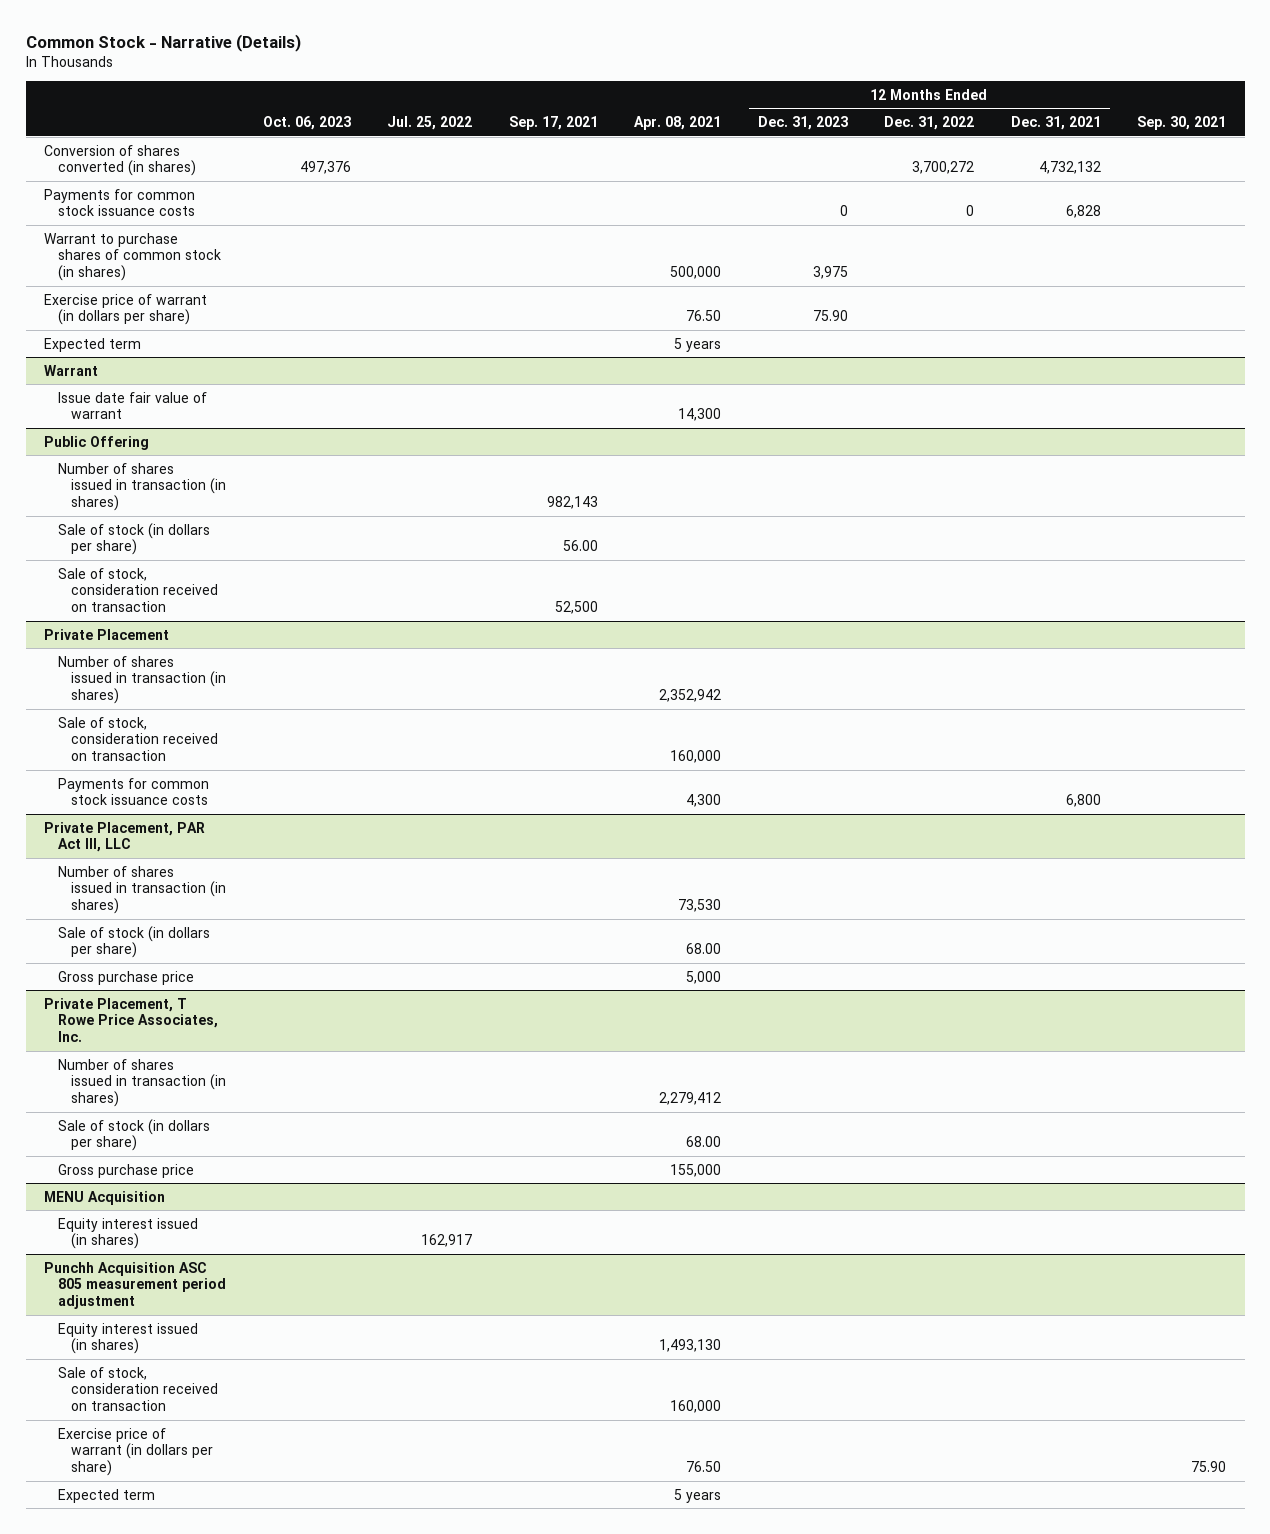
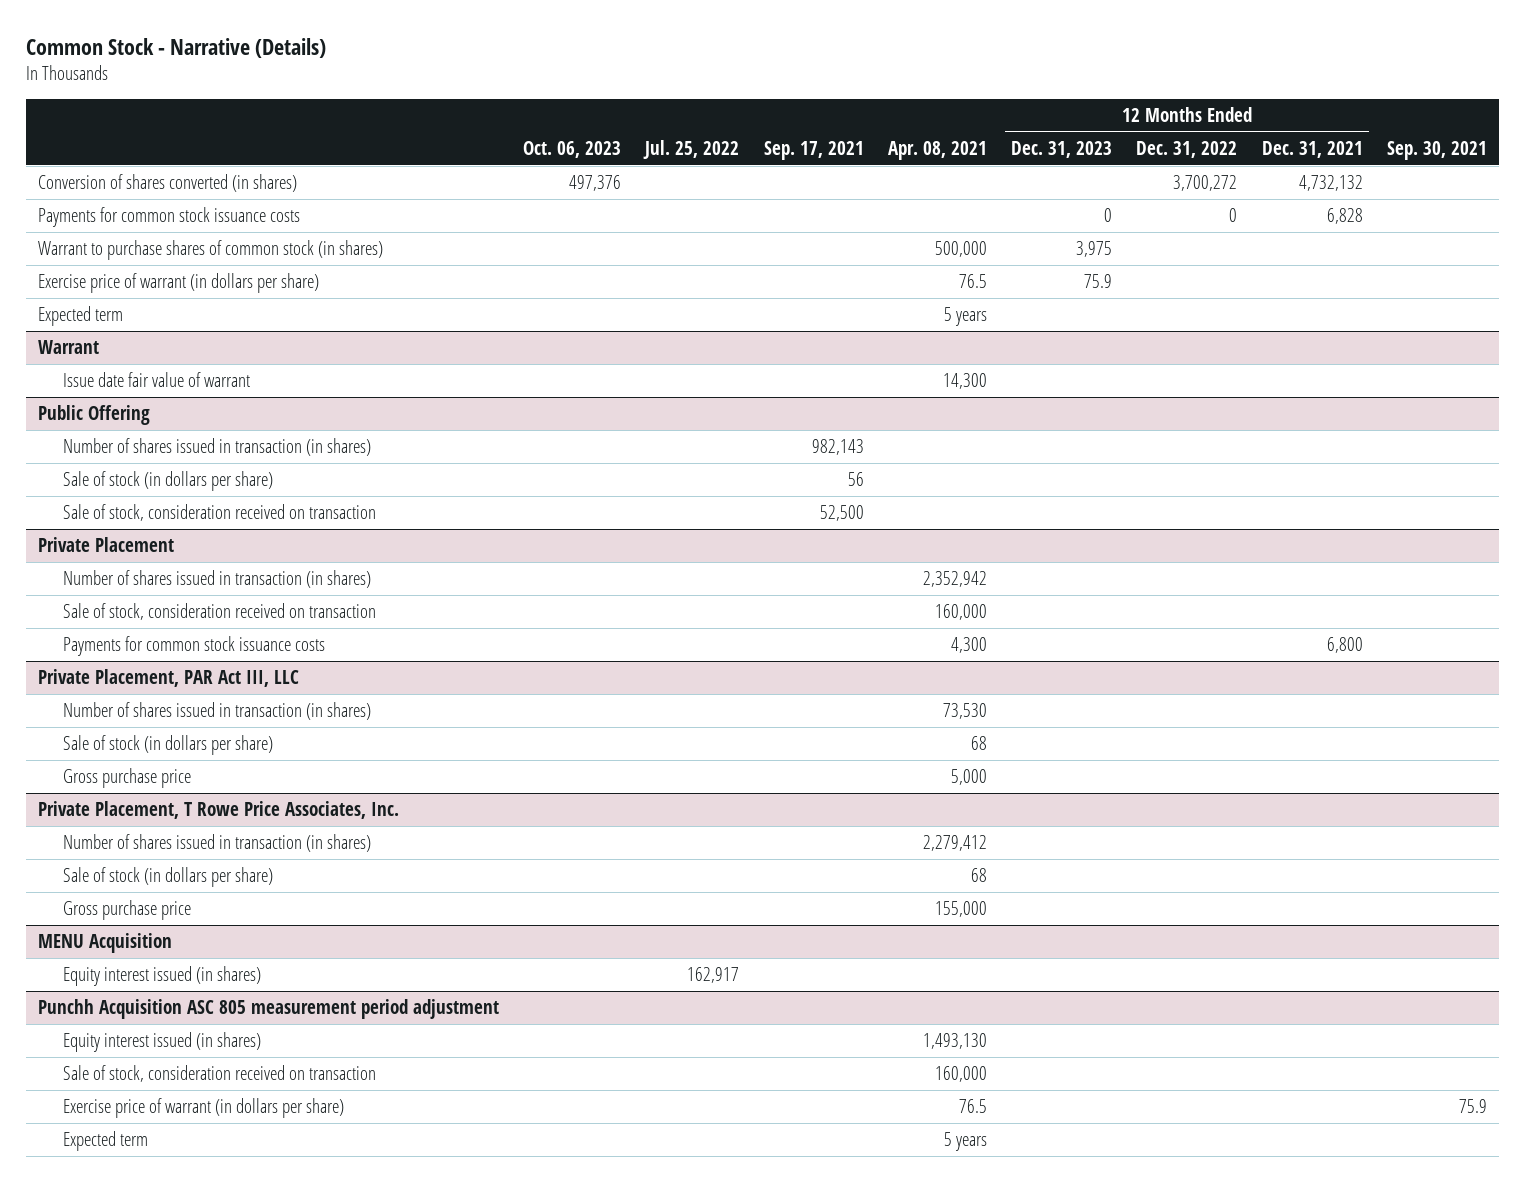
- Exercise price of warrant (in dollars per share) | | | | 76.50 | 75.90 | | |
+ Exercise price of warrant (in dollars per share) | | | | 76.5 | 75.9 | | |
@ Public Offering
- Sale of stock (in dollars per share) | | | 56.00 | | | | |
+ Sale of stock (in dollars per share) | | | 56 | | | | |
@ Private Placement, PAR Act III, LLC
- Sale of stock (in dollars per share) | | | | 68.00 | | | |
+ Sale of stock (in dollars per share) | | | | 68 | | | |
@ Private Placement, T Rowe Price Associates, Inc.
- Sale of stock (in dollars per share) | | | | 68.00 | | | |
+ Sale of stock (in dollars per share) | | | | 68 | | | |
@ Punchh Acquisition ASC 805 measurement period adjustment
- Exercise price of warrant (in dollars per share) | | | | 76.50 | | | | 75.90
+ Exercise price of warrant (in dollars per share) | | | | 76.5 | | | | 75.9

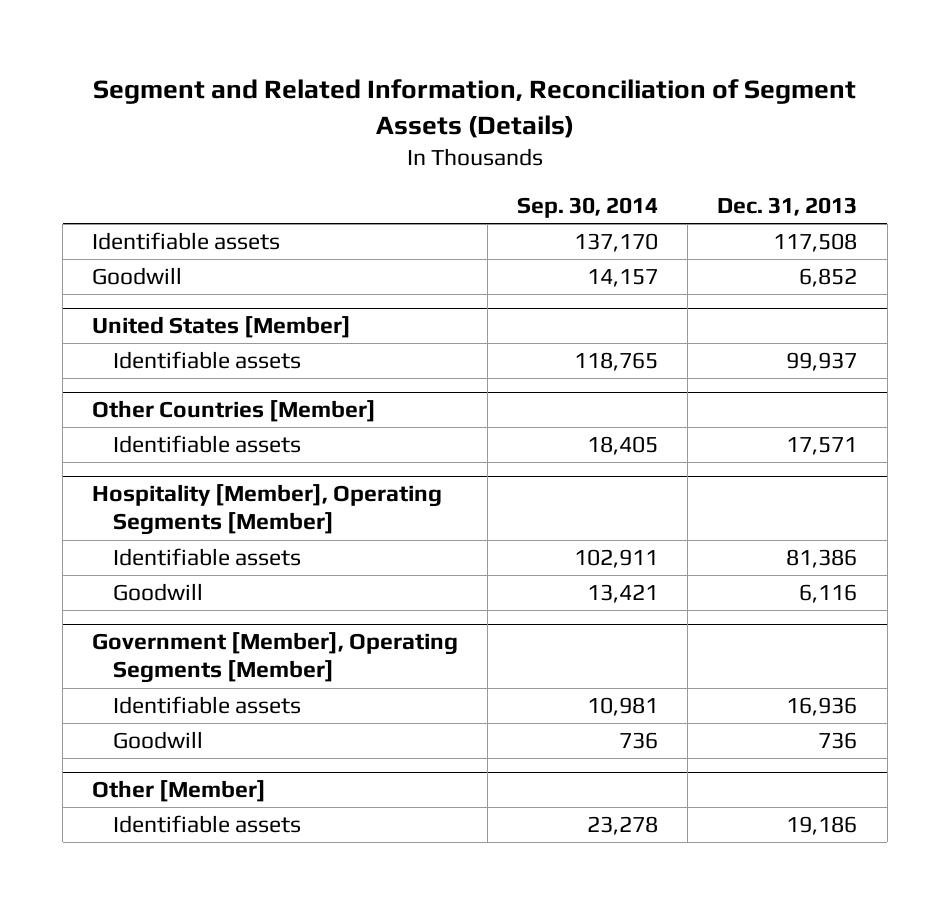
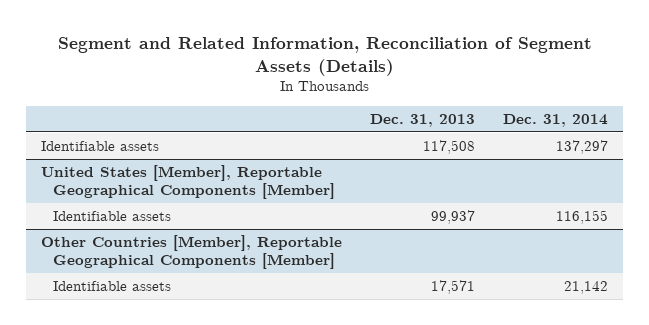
- | Sep. 30, 2014 | Dec. 31, 2013
+ | Dec. 31, 2013 | Dec. 31, 2014
- Goodwill | 14,157 | 6,852
- United States [Member]
+ United States [Member], Reportable Geographical Components [Member]
- Other Countries [Member]
+ Other Countries [Member], Reportable Geographical Components [Member]
- Hospitality [Member], Operating Segments [Member]
- Identifiable assets | 102,911 | 81,386
- Goodwill | 13,421 | 6,116
- Government [Member], Operating Segments [Member]
- Identifiable assets | 10,981 | 16,936
- Goodwill | 736 | 736
- Other [Member]
- Identifiable assets | 23,278 | 19,186

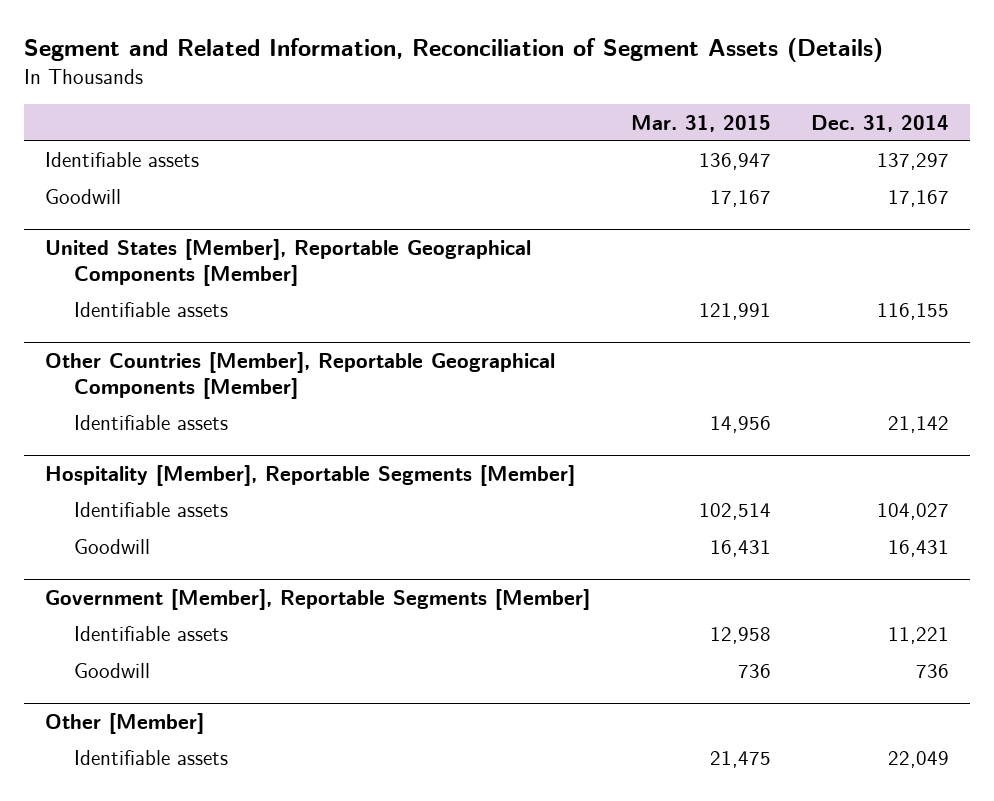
- | Dec. 31, 2013 | Dec. 31, 2014
+ | Mar. 31, 2015 | Dec. 31, 2014
+ Goodwill | 17,167 | 17,167
+ Hospitality [Member], Reportable Segments [Member]
+ Identifiable assets | 102,514 | 104,027
+ Goodwill | 16,431 | 16,431
+ Government [Member], Reportable Segments [Member]
+ Identifiable assets | 12,958 | 11,221
+ Goodwill | 736 | 736
+ Other [Member]
+ Identifiable assets | 21,475 | 22,049

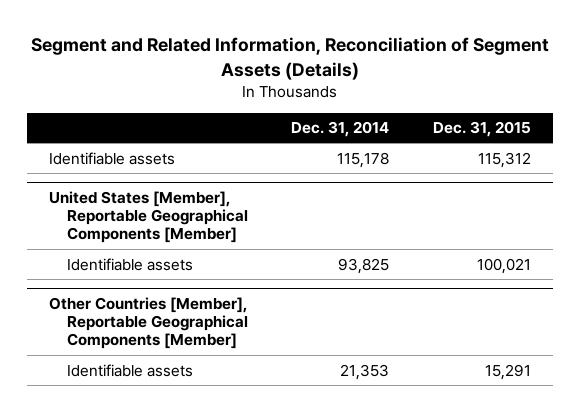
- | Mar. 31, 2015 | Dec. 31, 2014
+ | Dec. 31, 2014 | Dec. 31, 2015
- Identifiable assets | 136,947 | 137,297
- Goodwill | 17,167 | 17,167
+ Identifiable assets | 115,178 | 115,312
@ United States [Member], Reportable Geographical Components [Member]
- Identifiable assets | 121,991 | 116,155
+ Identifiable assets | 93,825 | 100,021
@ Other Countries [Member], Reportable Geographical Components [Member]
- Identifiable assets | 14,956 | 21,142
- Hospitality [Member], Reportable Segments [Member]
- Identifiable assets | 102,514 | 104,027
- Goodwill | 16,431 | 16,431
- Government [Member], Reportable Segments [Member]
- Identifiable assets | 12,958 | 11,221
- Goodwill | 736 | 736
- Other [Member]
- Identifiable assets | 21,475 | 22,049
@ Other Countries [Member], Reportable Geographical Components [Member]
+ Identifiable assets | 21,353 | 15,291

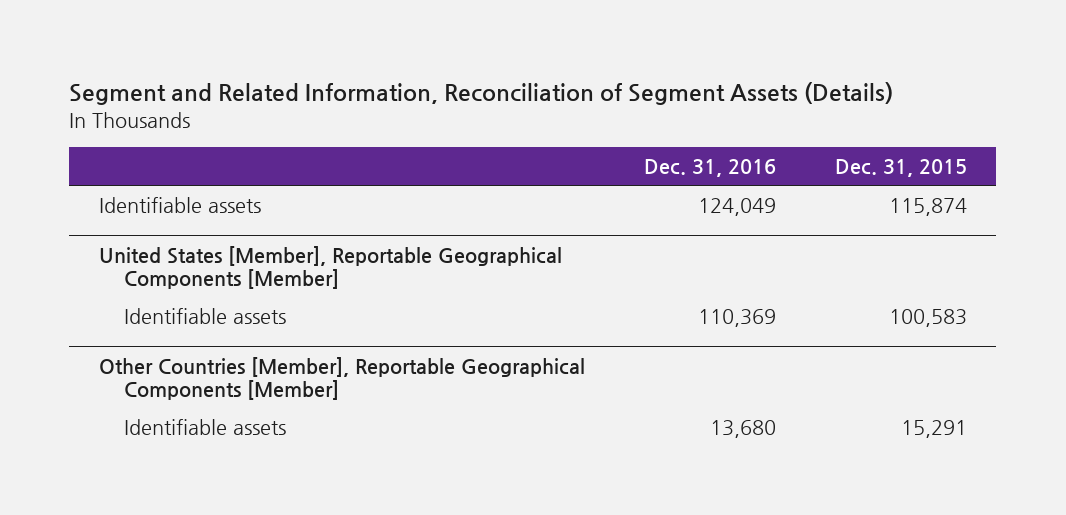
- | Dec. 31, 2014 | Dec. 31, 2015
+ | Dec. 31, 2016 | Dec. 31, 2015
- Identifiable assets | 115,178 | 115,312
+ Identifiable assets | 124,049 | 115,874
@ United States [Member], Reportable Geographical Components [Member]
- Identifiable assets | 93,825 | 100,021
+ Identifiable assets | 110,369 | 100,583

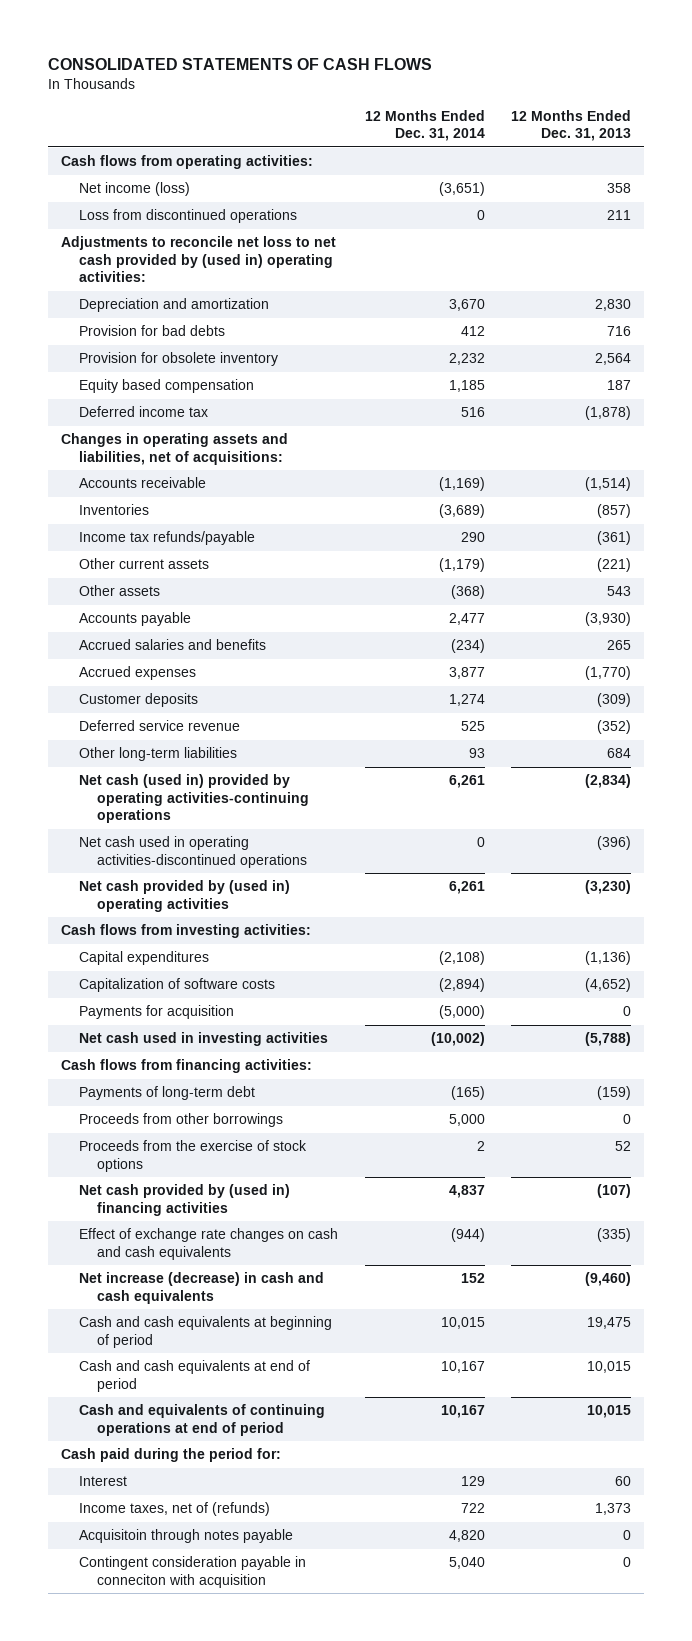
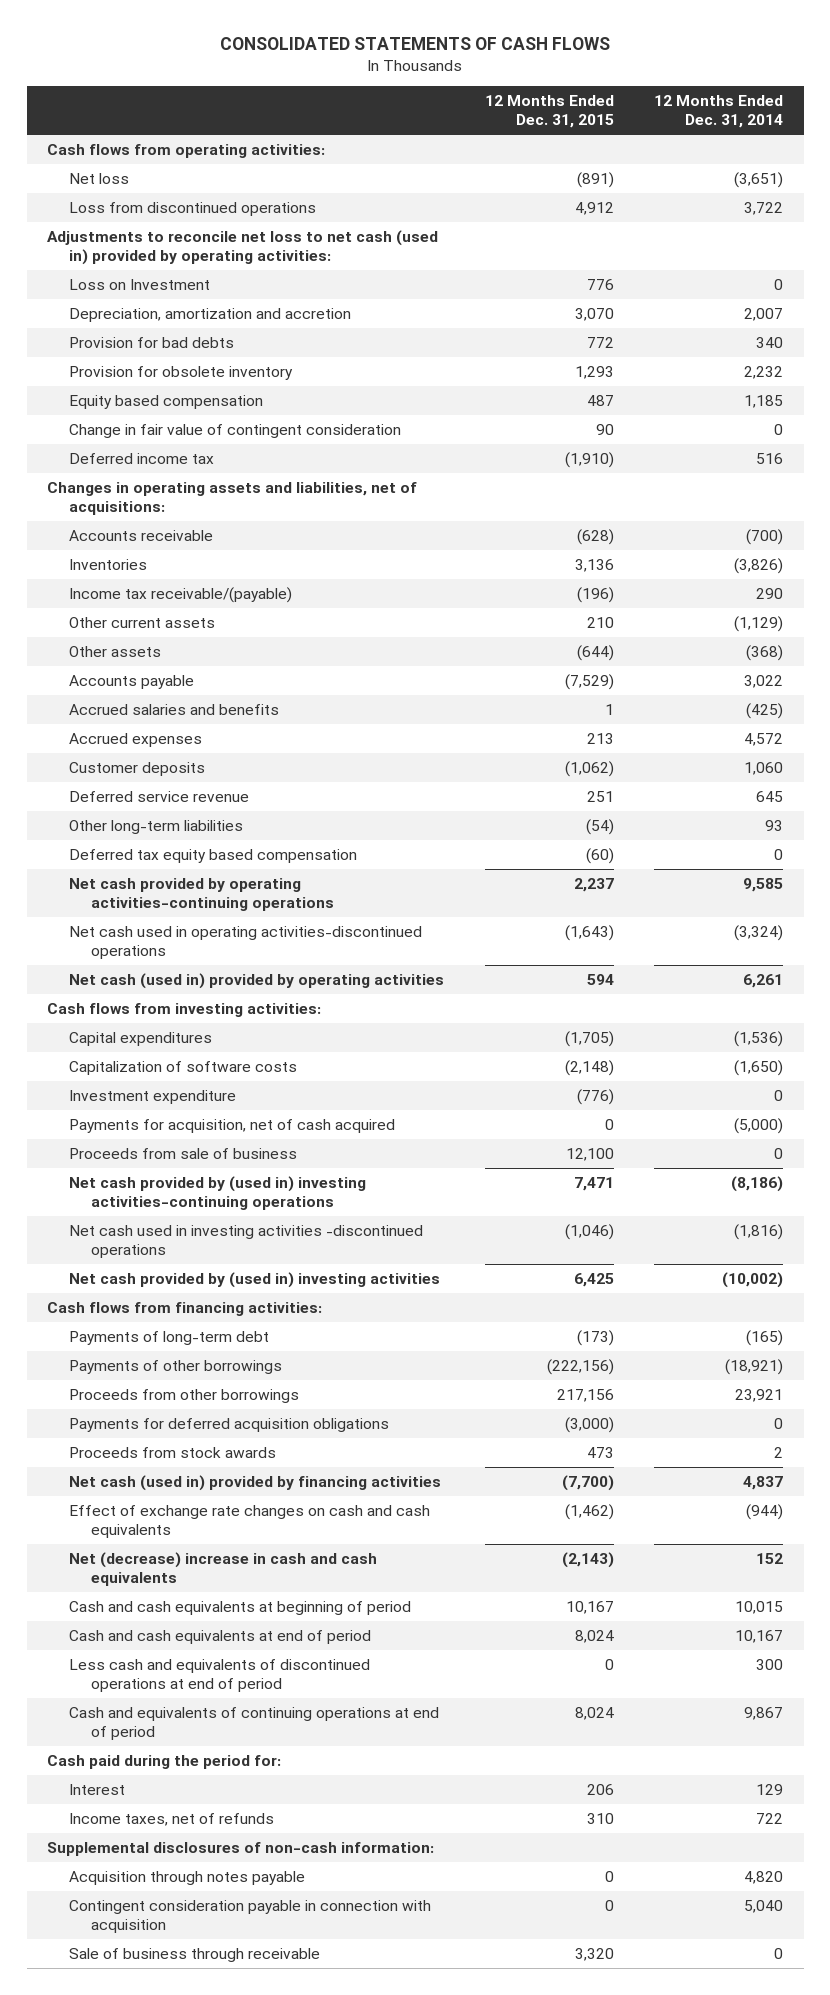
- | 12 Months Ended Dec. 31, 2014 | 12 Months Ended Dec. 31, 2013
+ | 12 Months Ended Dec. 31, 2015 | 12 Months Ended Dec. 31, 2014
- Net income (loss) | (3,651) | 358
- Loss from discontinued operations | 0 | 211
- Adjustments to reconcile net loss to net cash provided by (used in) operating activities:
- Depreciation and amortization | 3,670 | 2,830
- Provision for bad debts | 412 | 716
+ Net loss | (891) | (3,651)
+ Loss from discontinued operations | 4,912 | 3,722
+ Adjustments to reconcile net loss to net cash (used in) provided by operating activities:
+ Loss on Investment | 776 | 0
+ Depreciation, amortization and accretion | 3,070 | 2,007
+ Provision for bad debts | 772 | 340
+ Change in fair value of contingent consideration | 90 | 0
- Accounts receivable | (1,169) | (1,514)
- Inventories | (3,689) | (857)
- Income tax refunds/payable | 290 | (361)
- Other current assets | (1,179) | (221)
+ Accounts receivable | (628) | (700)
+ Inventories | 3,136 | (3,826)
+ Income tax receivable/(payable) | (196) | 290
+ Other current assets | 210 | (1,129)
- Accounts payable | 2,477 | (3,930)
- Accrued salaries and benefits | (234) | 265
- Accrued expenses | 3,877 | (1,770)
- Customer deposits | 1,274 | (309)
- Deferred service revenue | 525 | (352)
+ Accounts payable | (7,529) | 3,022
+ Accrued salaries and benefits | 1 | (425)
+ Accrued expenses | 213 | 4,572
+ Customer deposits | (1,062) | 1,060
+ Deferred service revenue | 251 | 645
- Net cash (used in) provided by operating activities-continuing operations | 6,261 | (2,834)
- Net cash used in operating activities-discontinued operations | 0 | (396)
- Net cash provided by (used in) operating activities | 6,261 | (3,230)
+ Deferred tax equity based compensation | (60) | 0
+ Net cash provided by operating activities-continuing operations | 2,237 | 9,585
+ Net cash used in operating activities-discontinued operations | (1,643) | (3,324)
+ Net cash (used in) provided by operating activities | 594 | 6,261
- Capital expenditures | (2,108) | (1,136)
- Capitalization of software costs | (2,894) | (4,652)
- Payments for acquisition | (5,000) | 0
- Net cash used in investing activities | (10,002) | (5,788)
+ Capital expenditures | (1,705) | (1,536)
+ Capitalization of software costs | (2,148) | (1,650)
+ Investment expenditure | (776) | 0
+ Payments for acquisition, net of cash acquired | 0 | (5,000)
+ Proceeds from sale of business | 12,100 | 0
+ Net cash provided by (used in) investing activities-continuing operations | 7,471 | (8,186)
+ Net cash used in investing activities -discontinued operations | (1,046) | (1,816)
+ Net cash provided by (used in) investing activities | 6,425 | (10,002)
- Proceeds from other borrowings | 5,000 | 0
- Proceeds from the exercise of stock options | 2 | 52
- Net cash provided by (used in) financing activities | 4,837 | (107)
+ Payments of other borrowings | (222,156) | (18,921)
+ Proceeds from other borrowings | 217,156 | 23,921
+ Payments for deferred acquisition obligations | (3,000) | 0
+ Proceeds from stock awards | 473 | 2
+ Net cash (used in) provided by financing activities | (7,700) | 4,837
- Net increase (decrease) in cash and cash equivalents | 152 | (9,460)
+ Net (decrease) increase in cash and cash equivalents | (2,143) | 152
- Cash and equivalents of continuing operations at end of period | 10,167 | 10,015
+ Less cash and equivalents of discontinued operations at end of period | 0 | 300
+ Cash and equivalents of continuing operations at end of period | 8,024 | 9,867
- Income taxes, net of (refunds) | 722 | 1,373
- Acquisitoin through notes payable | 4,820 | 0
- Contingent consideration payable in conneciton with acquisition | 5,040 | 0
+ Income taxes, net of refunds | 310 | 722
+ Supplemental disclosures of non-cash information:
+ Acquisition through notes payable | 0 | 4,820
+ Contingent consideration payable in connection with acquisition | 0 | 5,040
+ Sale of business through receivable | 3,320 | 0

